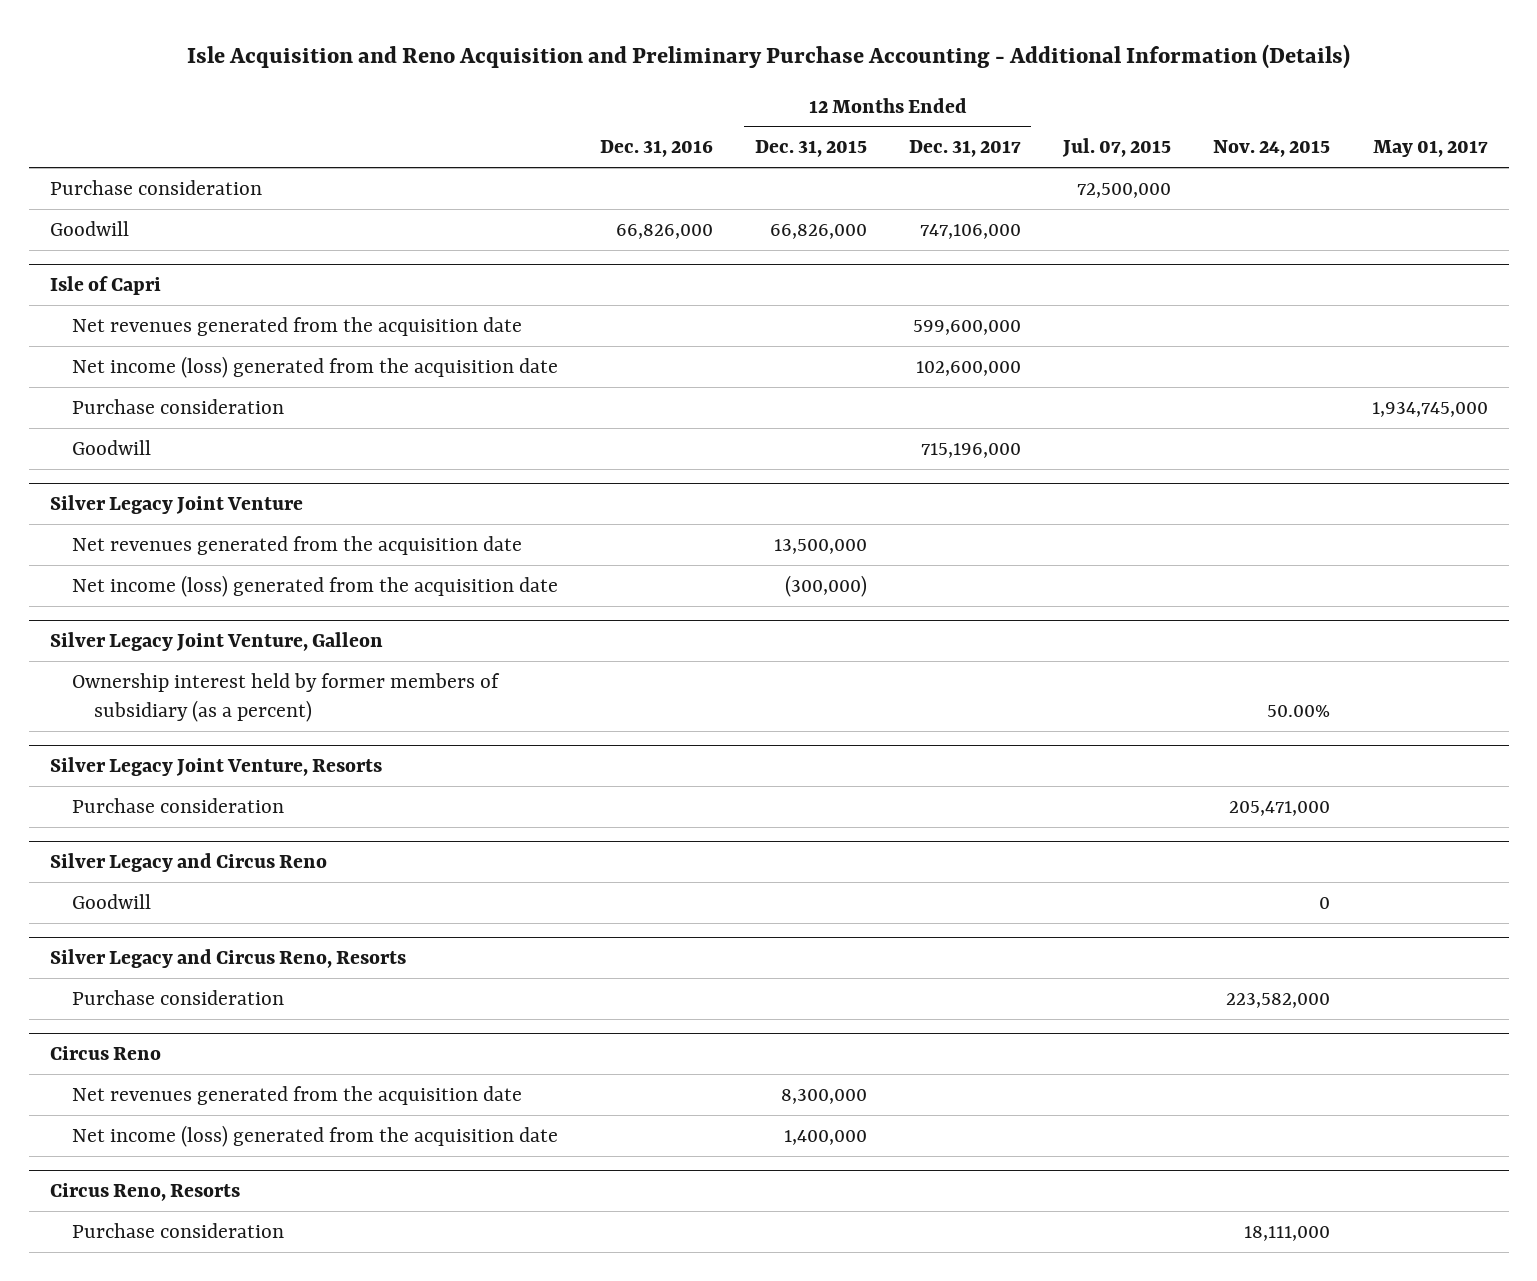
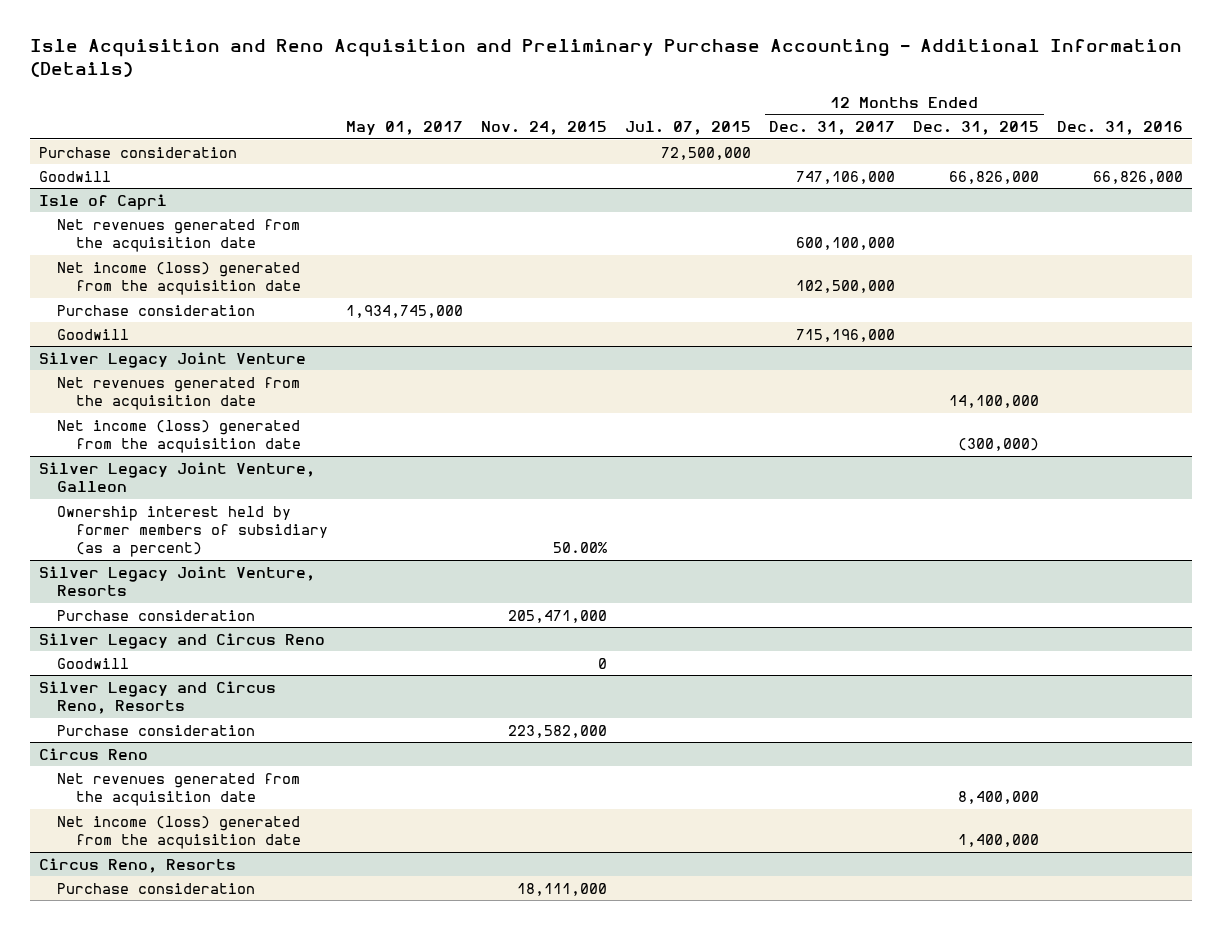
- | Dec. 31, 2016 | 12 Months Ended Dec. 31, 2015 | 12 Months Ended Dec. 31, 2017 | Jul. 07, 2015 | Nov. 24, 2015 | May 01, 2017
+ | May 01, 2017 | Nov. 24, 2015 | Jul. 07, 2015 | 12 Months Ended Dec. 31, 2017 | 12 Months Ended Dec. 31, 2015 | Dec. 31, 2016
@ Isle of Capri
- Net revenues generated from the acquisition date | | | 599,600,000 | | |
- Net income (loss) generated from the acquisition date | | | 102,600,000 | | |
+ Net revenues generated from the acquisition date | | | | 600,100,000 | |
+ Net income (loss) generated from the acquisition date | | | | 102,500,000 | |
@ Silver Legacy Joint Venture
- Net revenues generated from the acquisition date | | 13,500,000 | | | |
+ Net revenues generated from the acquisition date | | | | | 14,100,000 |
@ Circus Reno
- Net revenues generated from the acquisition date | | 8,300,000 | | | |
+ Net revenues generated from the acquisition date | | | | | 8,400,000 |

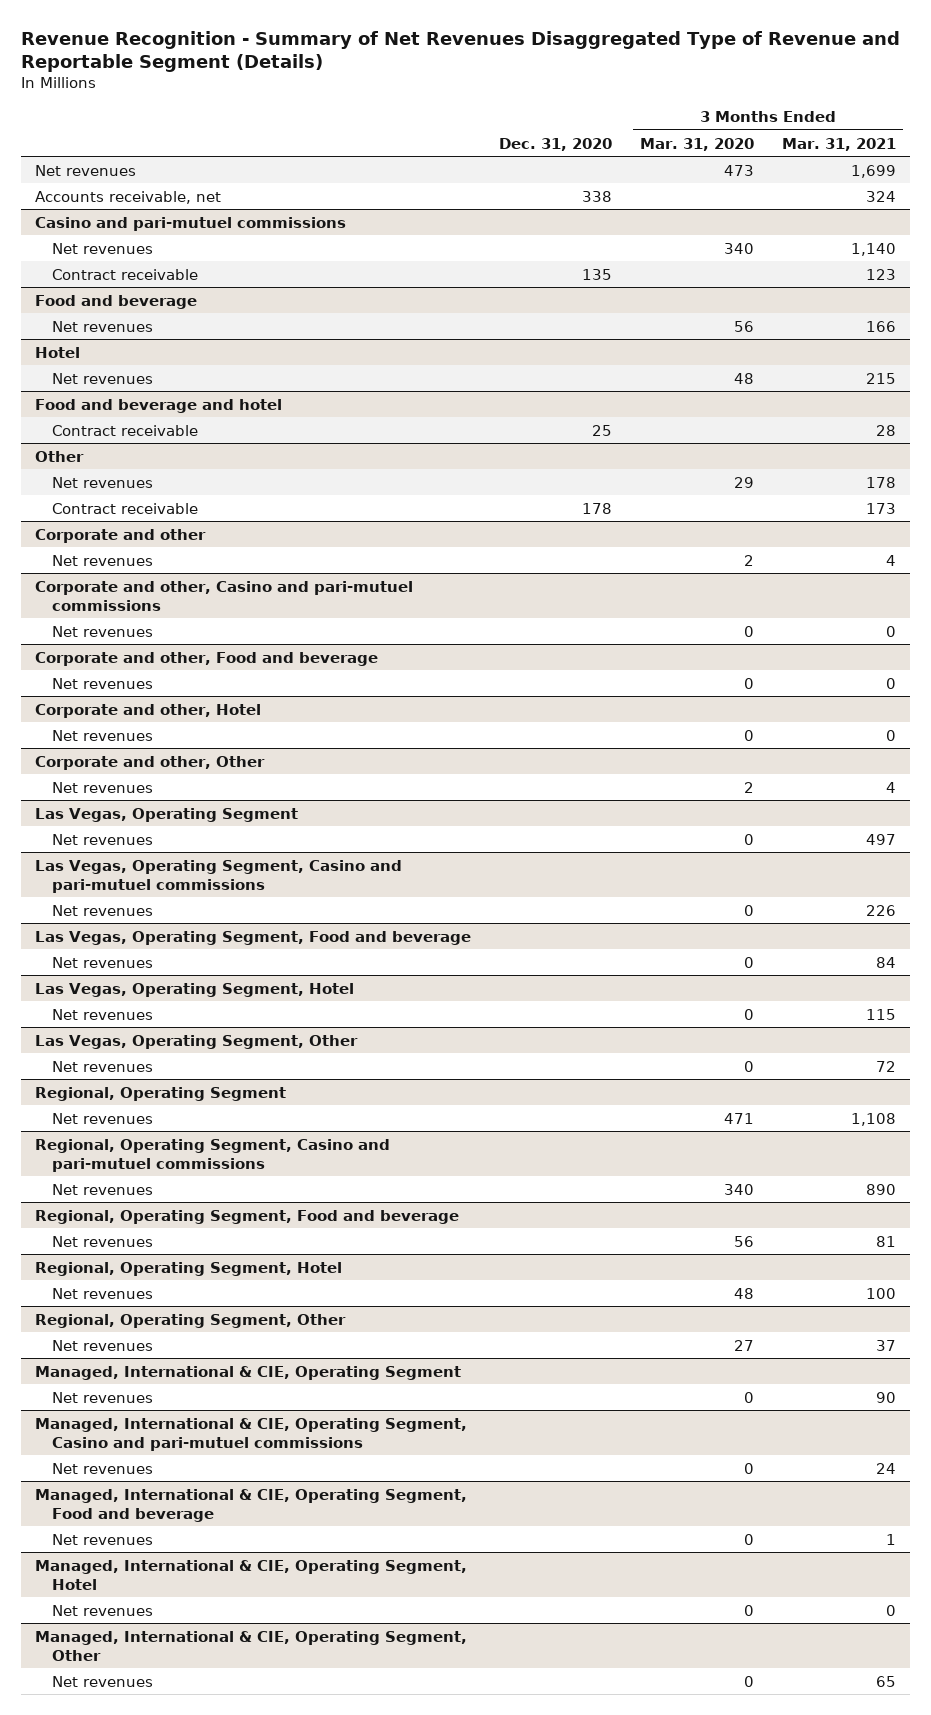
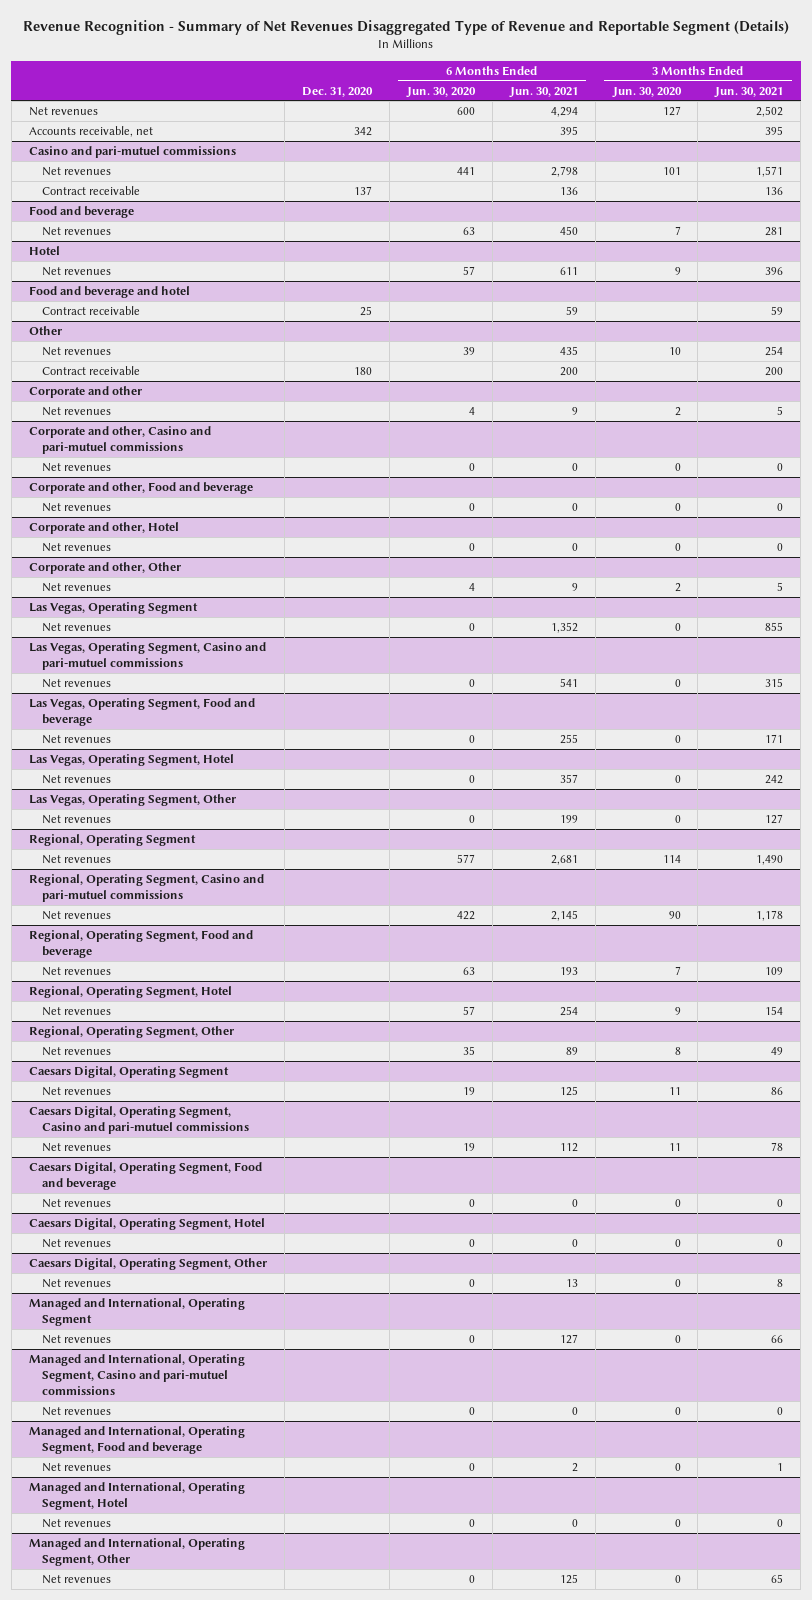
- | Dec. 31, 2020 | 3 Months Ended Mar. 31, 2020 | 3 Months Ended Mar. 31, 2021
+ | Dec. 31, 2020 | 6 Months Ended Jun. 30, 2020 | 6 Months Ended Jun. 30, 2021 | 3 Months Ended Jun. 30, 2020 | 3 Months Ended Jun. 30, 2021
- Accounts receivable, net | 338 | | 324
+ Accounts receivable, net | 342 | | 395 | | 395
@ Casino and pari-mutuel commissions
- Contract receivable | 135 | | 123
+ Contract receivable | 137 | | 136 | | 136
@ Other
- Contract receivable | 178 | | 173
+ Contract receivable | 180 | | 200 | | 200
- Managed, International & CIE, Operating Segment
+ Caesars Digital, Operating Segment
+ Net revenues | | 19 | 125 | 11 | 86
+ Caesars Digital, Operating Segment, Casino and pari-mutuel commissions
+ Net revenues | | 19 | 112 | 11 | 78
+ Caesars Digital, Operating Segment, Food and beverage
+ Net revenues | | 0 | 0 | 0 | 0
+ Caesars Digital, Operating Segment, Hotel
+ Net revenues | | 0 | 0 | 0 | 0
+ Caesars Digital, Operating Segment, Other
+ Net revenues | | 0 | 13 | 0 | 8
+ Managed and International, Operating Segment
- Managed, International & CIE, Operating Segment, Casino and pari-mutuel commissions
+ Managed and International, Operating Segment, Casino and pari-mutuel commissions
- Managed, International & CIE, Operating Segment, Food and beverage
+ Managed and International, Operating Segment, Food and beverage
- Managed, International & CIE, Operating Segment, Hotel
+ Managed and International, Operating Segment, Hotel
- Managed, International & CIE, Operating Segment, Other
+ Managed and International, Operating Segment, Other

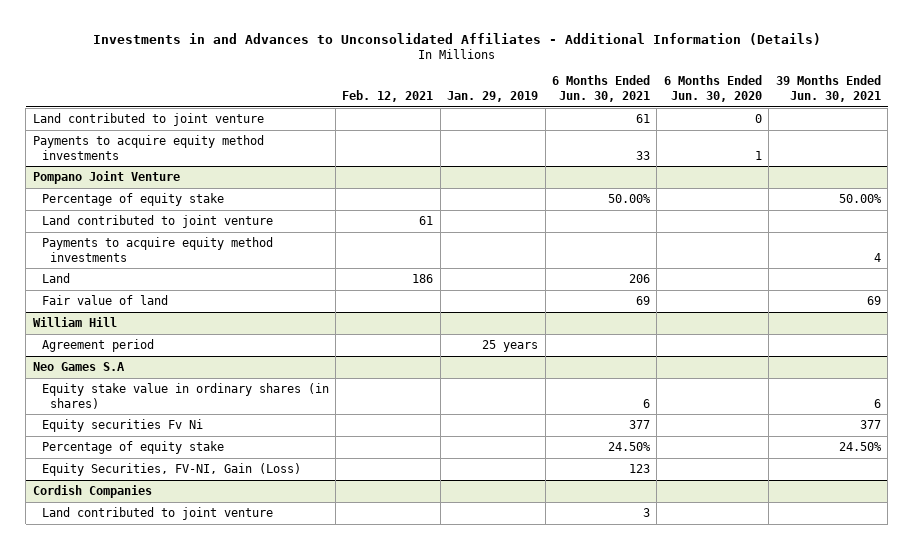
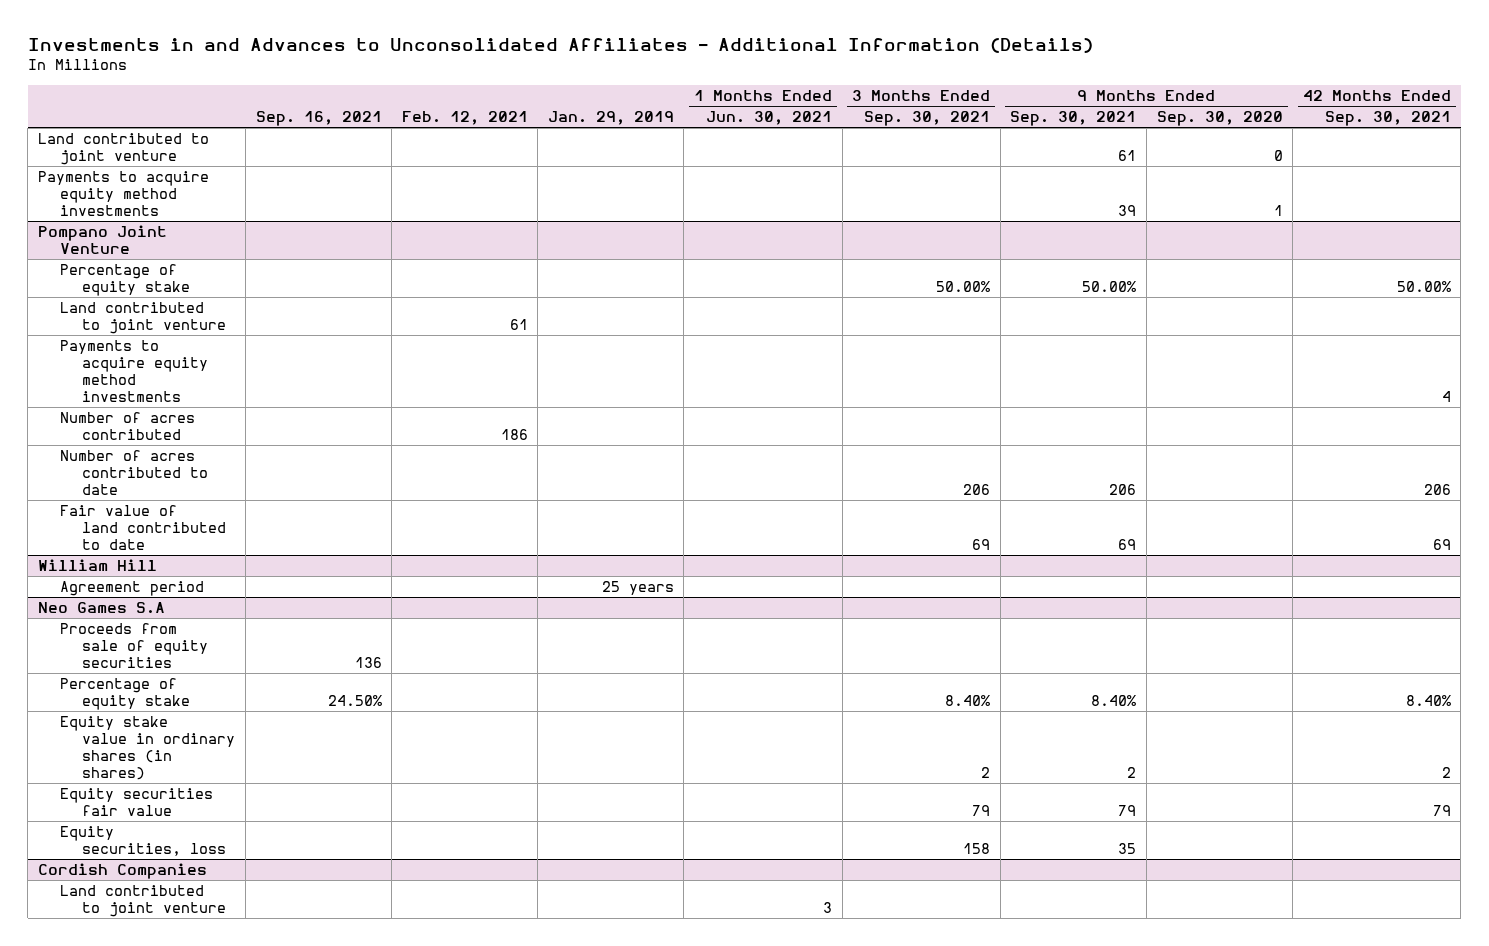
- | Feb. 12, 2021 | Jan. 29, 2019 | 6 Months Ended Jun. 30, 2021 | 6 Months Ended Jun. 30, 2020 | 39 Months Ended Jun. 30, 2021
+ | Sep. 16, 2021 | Feb. 12, 2021 | Jan. 29, 2019 | 1 Months Ended Jun. 30, 2021 | 3 Months Ended Sep. 30, 2021 | 9 Months Ended Sep. 30, 2021 | 9 Months Ended Sep. 30, 2020 | 42 Months Ended Sep. 30, 2021
@ Pompano Joint Venture
- Land | 186 | | 206 | |
- Fair value of land | | | 69 | | 69
+ Number of acres contributed | | 186 | | | | | |
+ Number of acres contributed to date | | | | | 206 | 206 | | 206
+ Fair value of land contributed to date | | | | | 69 | 69 | | 69
@ Neo Games S.A
- Equity securities Fv Ni | | | 377 | | 377
+ Proceeds from sale of equity securities | 136 | | | | | | |
- Equity Securities, FV-NI, Gain (Loss) | | | 123 | |
moved down: Equity stake value in ordinary shares (in shares) | | | | | 2 | 2 | | 2
+ Equity securities fair value | | | | | 79 | 79 | | 79
+ Equity securities, loss | | | | | 158 | 35 | |

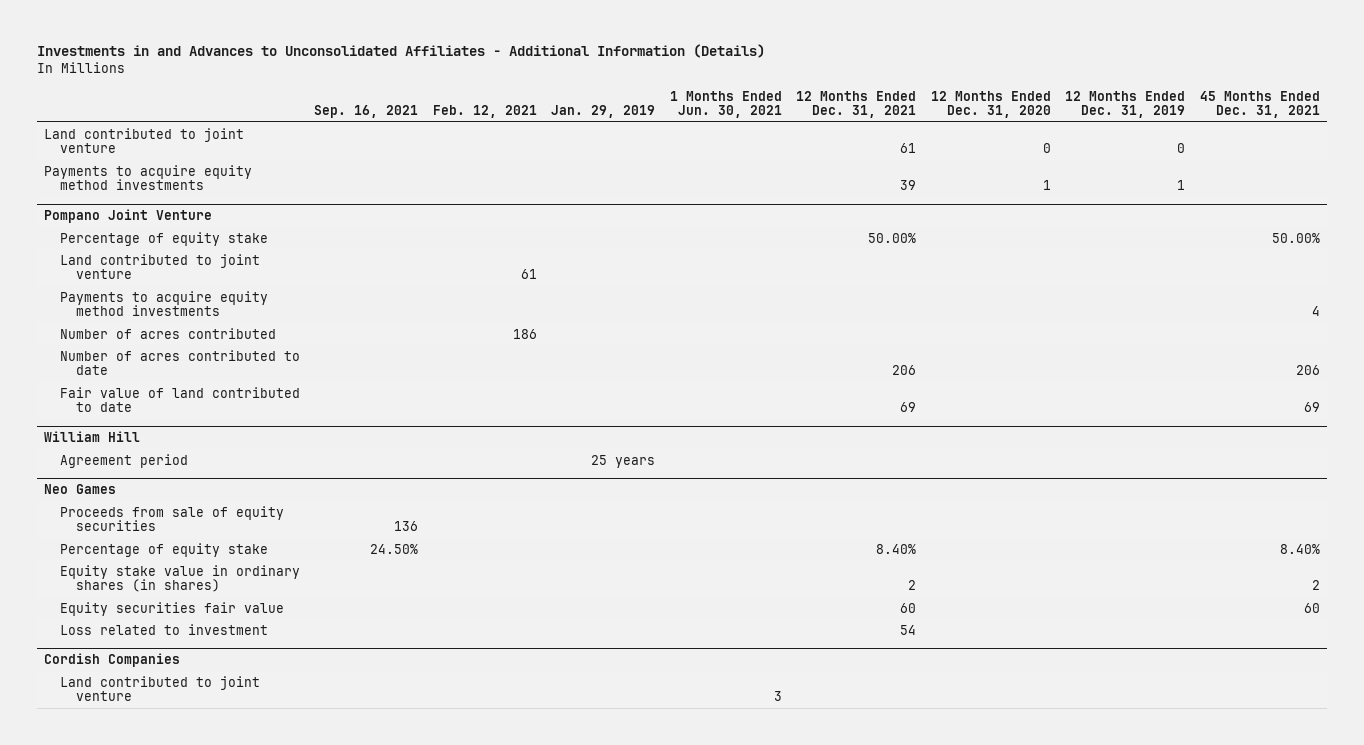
- | Sep. 16, 2021 | Feb. 12, 2021 | Jan. 29, 2019 | 1 Months Ended Jun. 30, 2021 | 3 Months Ended Sep. 30, 2021 | 9 Months Ended Sep. 30, 2021 | 9 Months Ended Sep. 30, 2020 | 42 Months Ended Sep. 30, 2021
+ | Sep. 16, 2021 | Feb. 12, 2021 | Jan. 29, 2019 | 1 Months Ended Jun. 30, 2021 | 12 Months Ended Dec. 31, 2021 | 12 Months Ended Dec. 31, 2020 | 12 Months Ended Dec. 31, 2019 | 45 Months Ended Dec. 31, 2021
- Neo Games S.A
+ Neo Games
- Equity securities, loss | | | | | 158 | 35 | |
+ Loss related to investment | | | | | 54 | | |

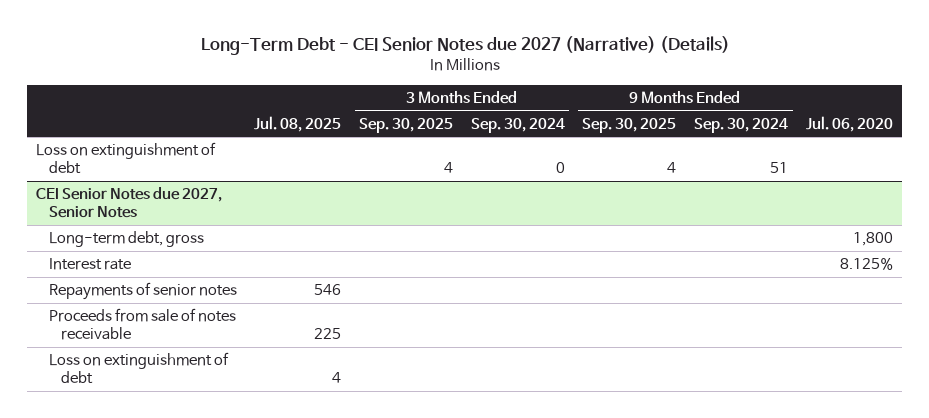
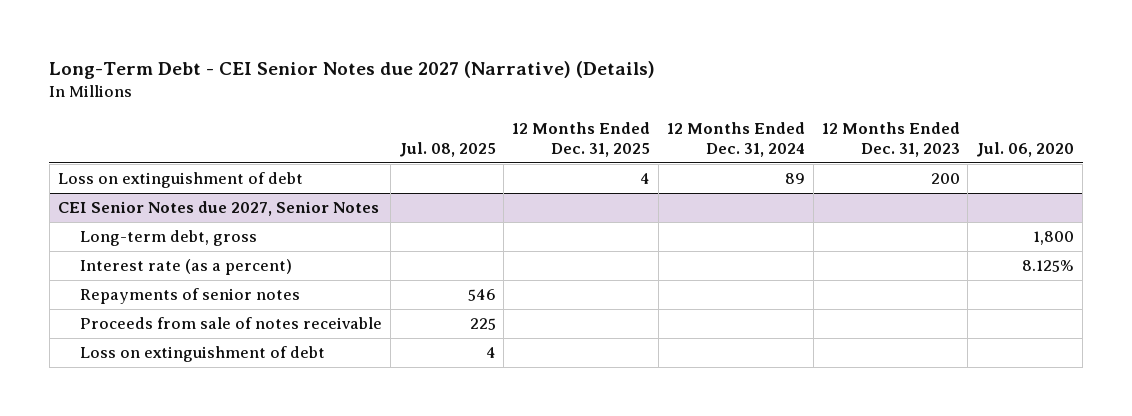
- | Jul. 08, 2025 | 3 Months Ended Sep. 30, 2025 | 3 Months Ended Sep. 30, 2024 | 9 Months Ended Sep. 30, 2025 | 9 Months Ended Sep. 30, 2024 | Jul. 06, 2020
+ | Jul. 08, 2025 | 12 Months Ended Dec. 31, 2025 | 12 Months Ended Dec. 31, 2024 | 12 Months Ended Dec. 31, 2023 | Jul. 06, 2020
@ CEI Senior Notes due 2027, Senior Notes
- Interest rate | | | | | | 8.125%
+ Interest rate (as a percent) | | | | | 8.125%

